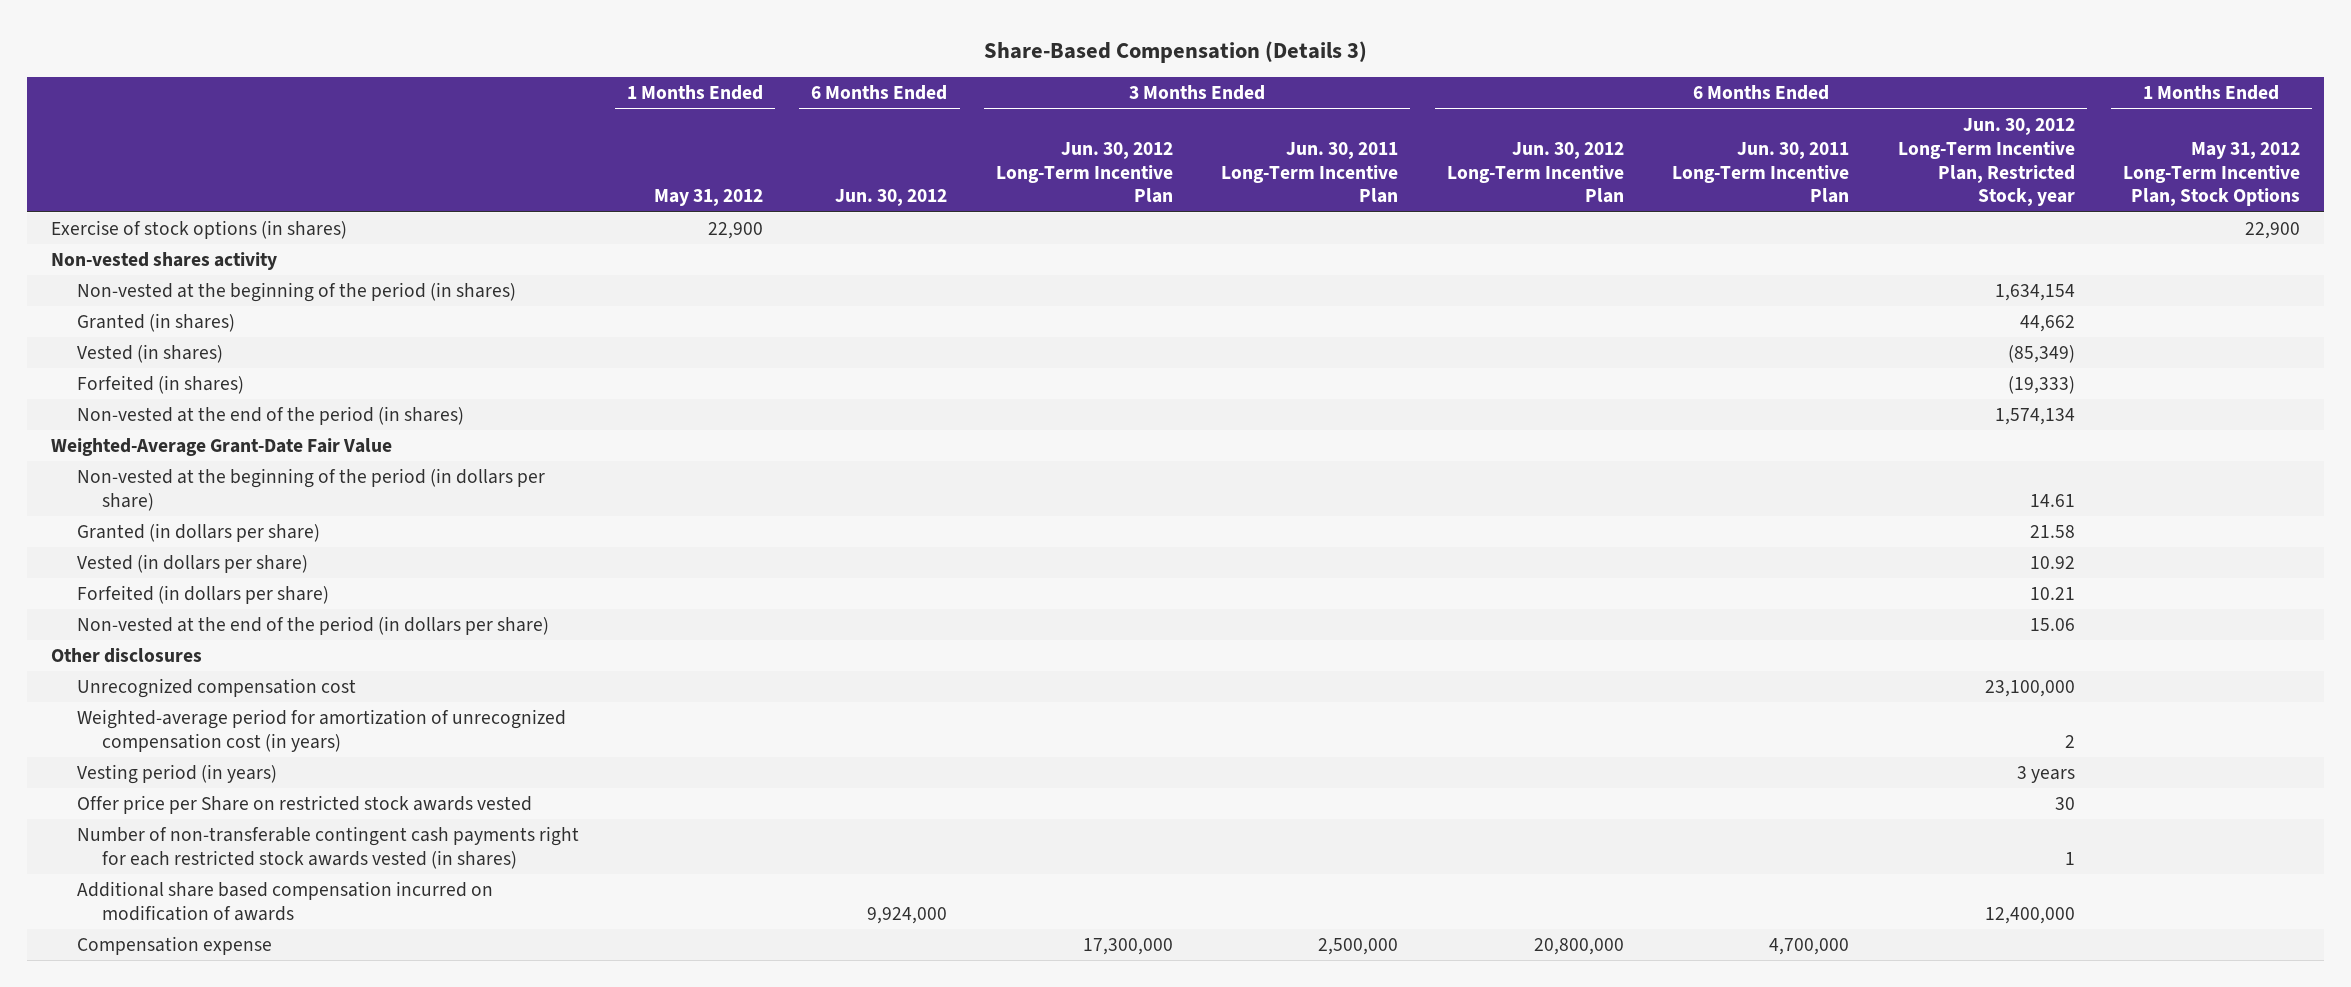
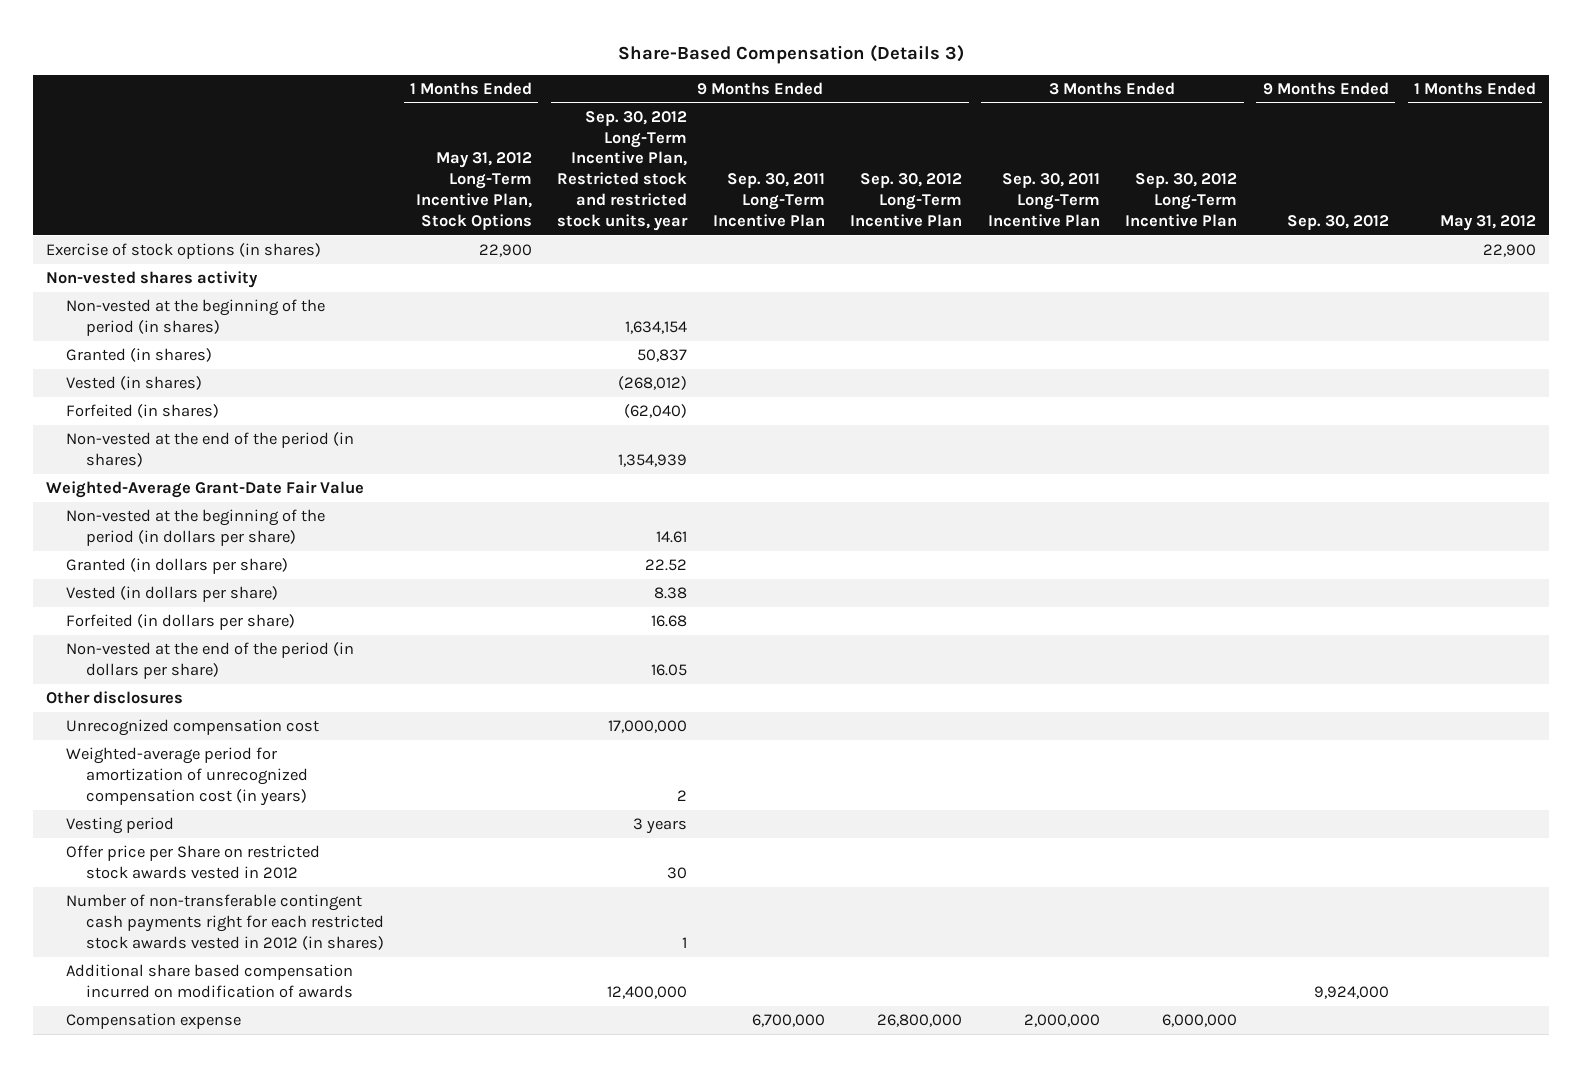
- | 1 Months Ended May 31, 2012 | 6 Months Ended Jun. 30, 2012 | 3 Months Ended Jun. 30, 2012 Long-Term Incentive Plan | 3 Months Ended Jun. 30, 2011 Long-Term Incentive Plan | 6 Months Ended Jun. 30, 2012 Long-Term Incentive Plan | 6 Months Ended Jun. 30, 2011 Long-Term Incentive Plan | 6 Months Ended Jun. 30, 2012 Long-Term Incentive Plan, Restricted Stock, year | 1 Months Ended May 31, 2012 Long-Term Incentive Plan, Stock Options
+ | 1 Months Ended May 31, 2012 Long-Term Incentive Plan, Stock Options | 9 Months Ended Sep. 30, 2012 Long-Term Incentive Plan, Restricted stock and restricted stock units, year | 9 Months Ended Sep. 30, 2011 Long-Term Incentive Plan | 9 Months Ended Sep. 30, 2012 Long-Term Incentive Plan | 3 Months Ended Sep. 30, 2011 Long-Term Incentive Plan | 3 Months Ended Sep. 30, 2012 Long-Term Incentive Plan | 9 Months Ended Sep. 30, 2012 | 1 Months Ended May 31, 2012
- Vesting period (in years) | | | | | | | 3 years |
- Offer price per Share on restricted stock awards vested | | | | | | | 30 |
- Number of non-transferable contingent cash payments right for each restricted stock awards vested (in shares) | | | | | | | 1 |
+ Vesting period | | 3 years | | | | | |
+ Offer price per Share on restricted stock awards vested in 2012 | | 30 | | | | | |
+ Number of non-transferable contingent cash payments right for each restricted stock awards vested in 2012 (in shares) | | 1 | | | | | |

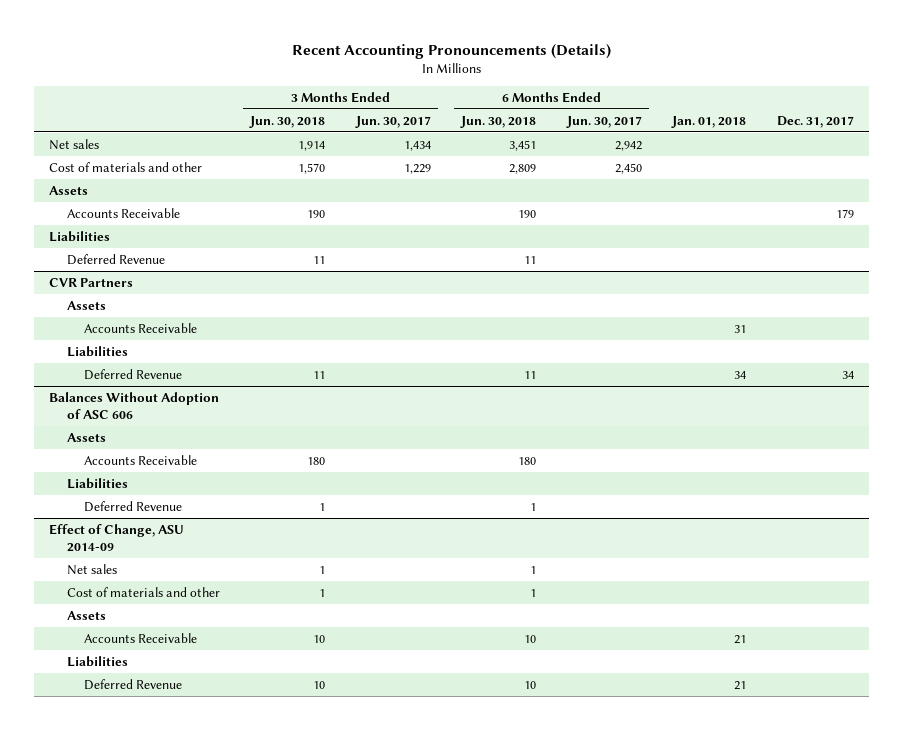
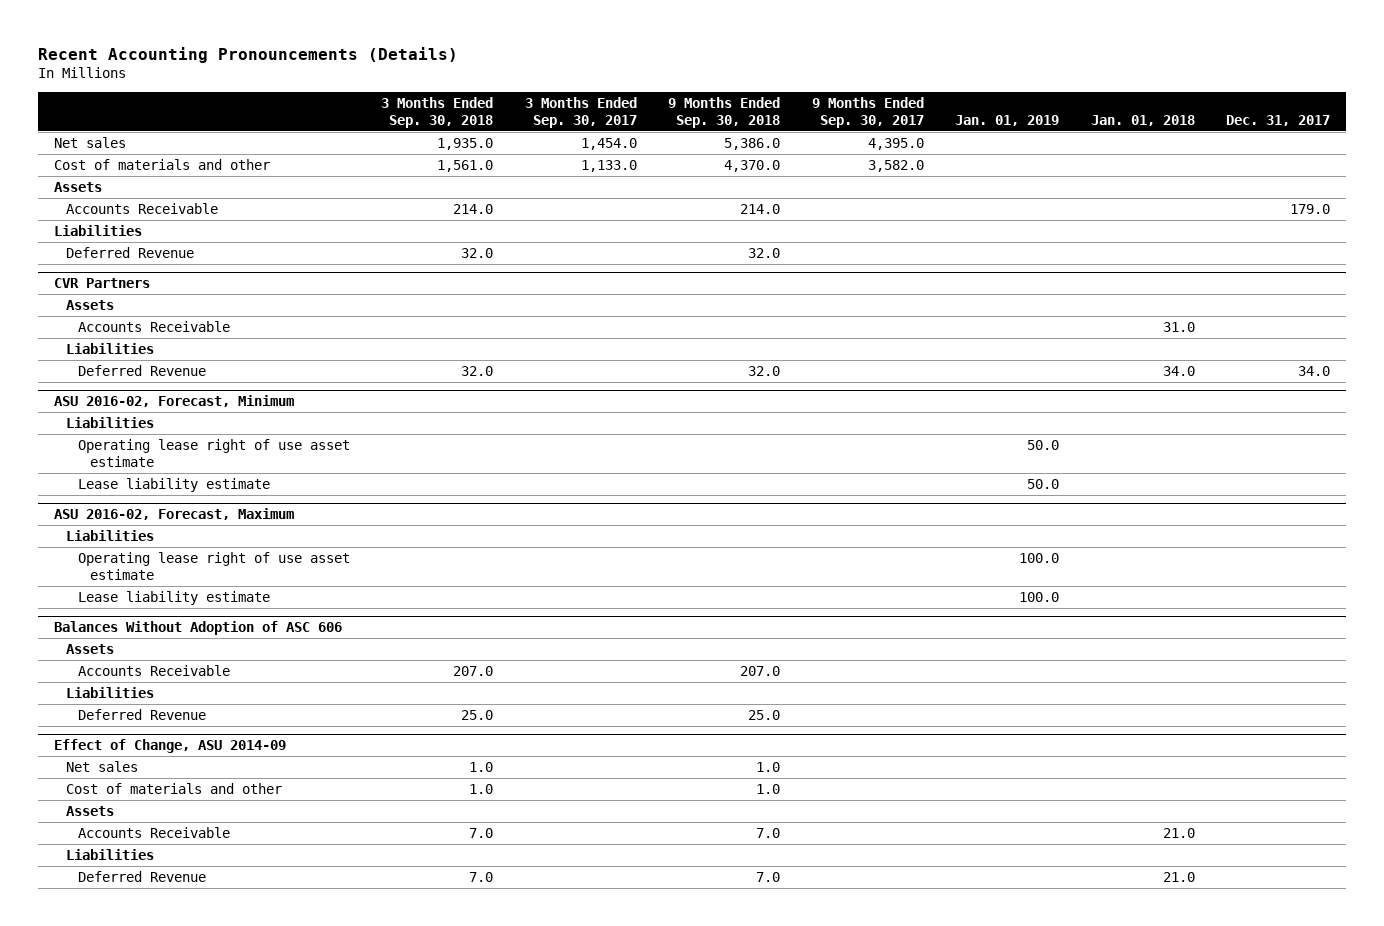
- | 3 Months Ended Jun. 30, 2018 | 3 Months Ended Jun. 30, 2017 | 6 Months Ended Jun. 30, 2018 | 6 Months Ended Jun. 30, 2017 | Jan. 01, 2018 | Dec. 31, 2017
+ | 3 Months Ended Sep. 30, 2018 | 3 Months Ended Sep. 30, 2017 | 9 Months Ended Sep. 30, 2018 | 9 Months Ended Sep. 30, 2017 | Jan. 01, 2019 | Jan. 01, 2018 | Dec. 31, 2017
- Accounts Receivable | 190 | | 190 | | | 179
+ Accounts Receivable | 214.0 | | 214.0 | | | | 179.0
@ CVR Partners
- Accounts Receivable | | | | | 31 |
+ Accounts Receivable | | | | | | 31.0 |
- Deferred Revenue | 11 | | 11 | | 34 | 34
+ Deferred Revenue | 32.0 | | 32.0 | | | 34.0 | 34.0
+ ASU 2016-02, Forecast, Minimum
+ Liabilities
+ Operating lease right of use asset estimate | | | | | 50.0 | |
+ Lease liability estimate | | | | | 50.0 | |
+ ASU 2016-02, Forecast, Maximum
+ Liabilities
+ Operating lease right of use asset estimate | | | | | 100.0 | |
+ Lease liability estimate | | | | | 100.0 | |
@ Effect of Change, ASU 2014-09
- Accounts Receivable | 10 | | 10 | | 21 |
+ Accounts Receivable | 7.0 | | 7.0 | | | 21.0 |
- Deferred Revenue | 10 | | 10 | | 21 |
+ Deferred Revenue | 7.0 | | 7.0 | | | 21.0 |

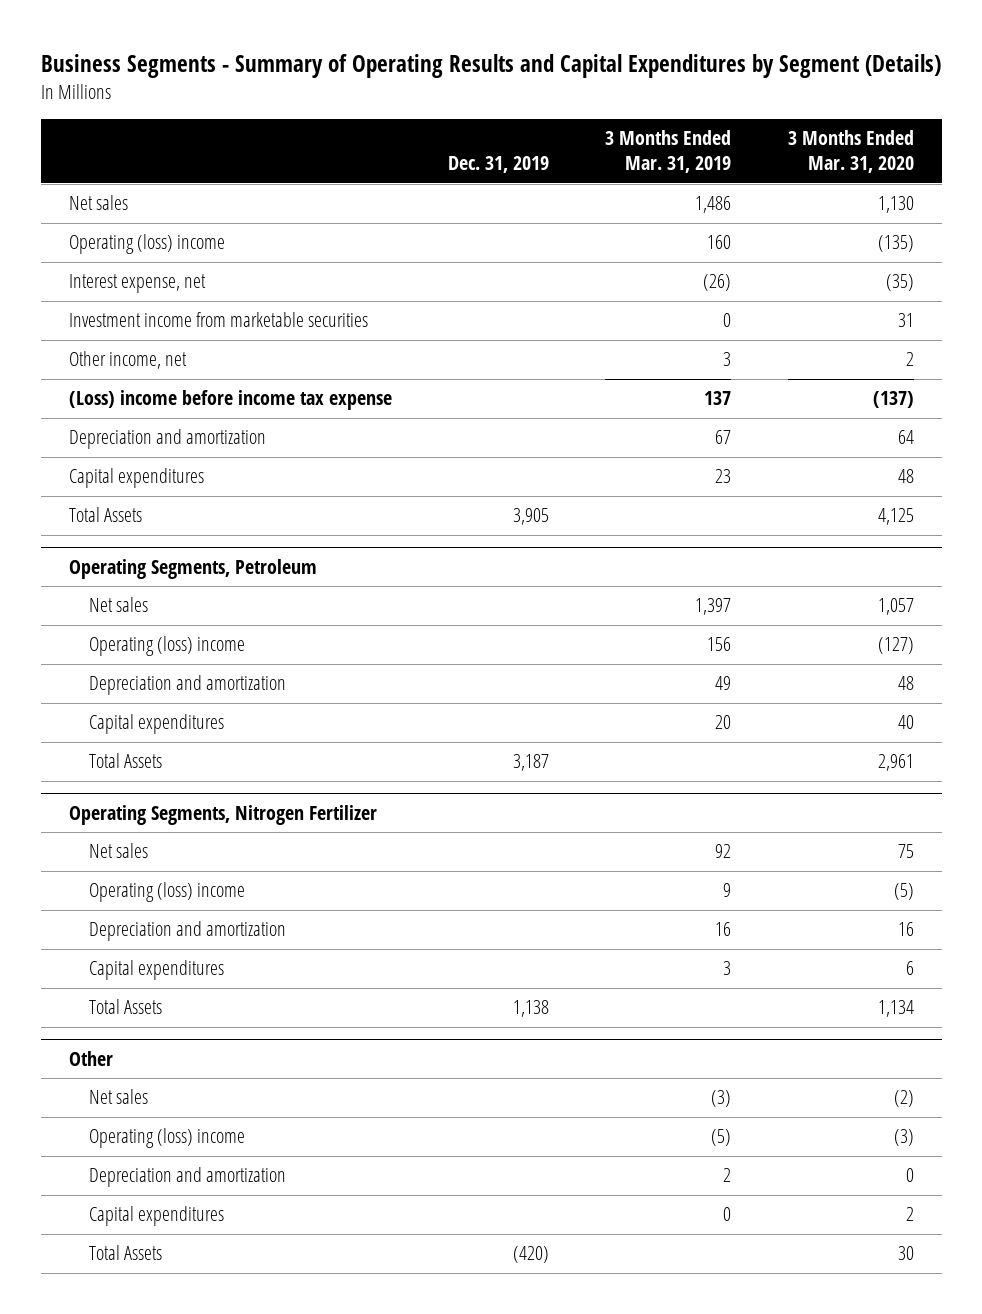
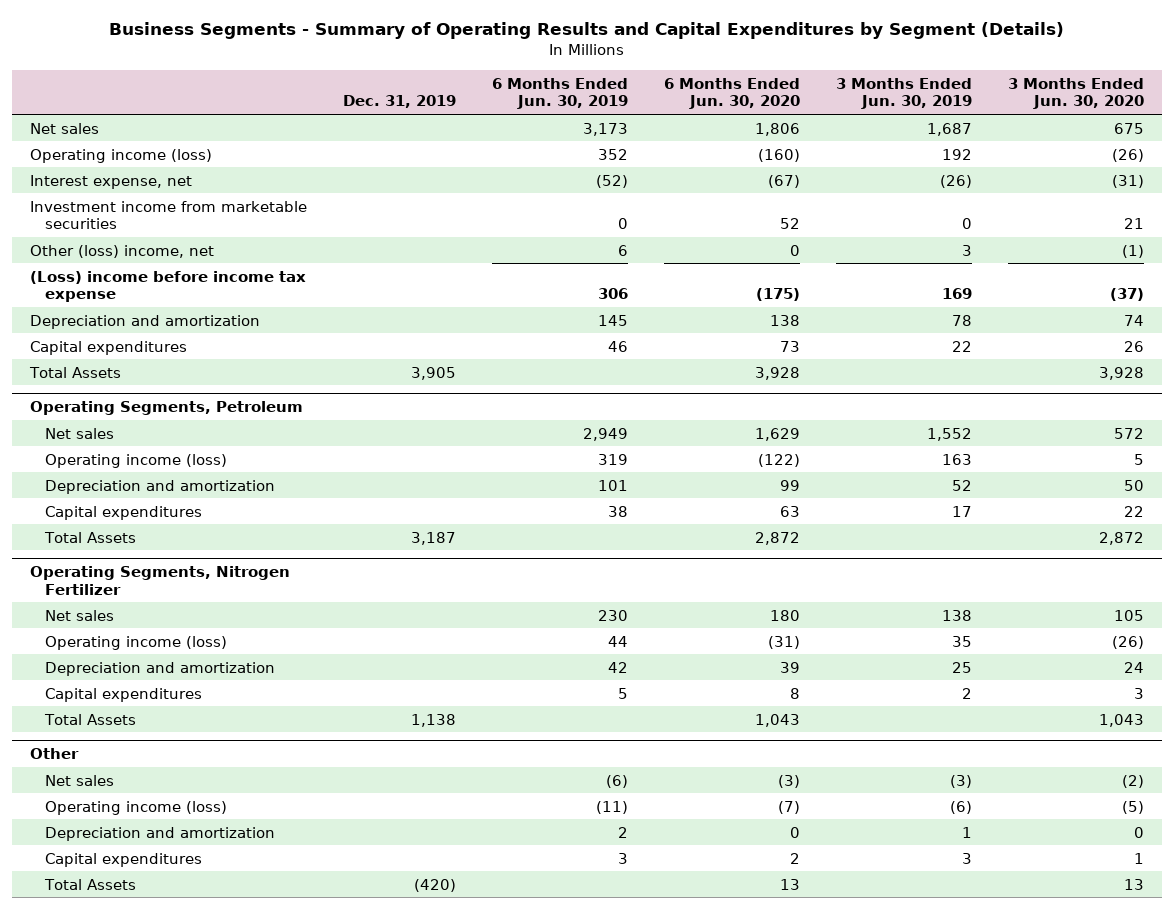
- | Dec. 31, 2019 | 3 Months Ended Mar. 31, 2019 | 3 Months Ended Mar. 31, 2020
+ | Dec. 31, 2019 | 6 Months Ended Jun. 30, 2019 | 6 Months Ended Jun. 30, 2020 | 3 Months Ended Jun. 30, 2019 | 3 Months Ended Jun. 30, 2020
- Operating (loss) income | | 160 | (135)
+ Operating income (loss) | | 352 | (160) | 192 | (26)
- Other income, net | | 3 | 2
+ Other (loss) income, net | | 6 | 0 | 3 | (1)
@ Operating Segments, Petroleum
- Operating (loss) income | | 156 | (127)
+ Operating income (loss) | | 319 | (122) | 163 | 5
@ Operating Segments, Nitrogen Fertilizer
- Operating (loss) income | | 9 | (5)
+ Operating income (loss) | | 44 | (31) | 35 | (26)
@ Other
- Operating (loss) income | | (5) | (3)
+ Operating income (loss) | | (11) | (7) | (6) | (5)

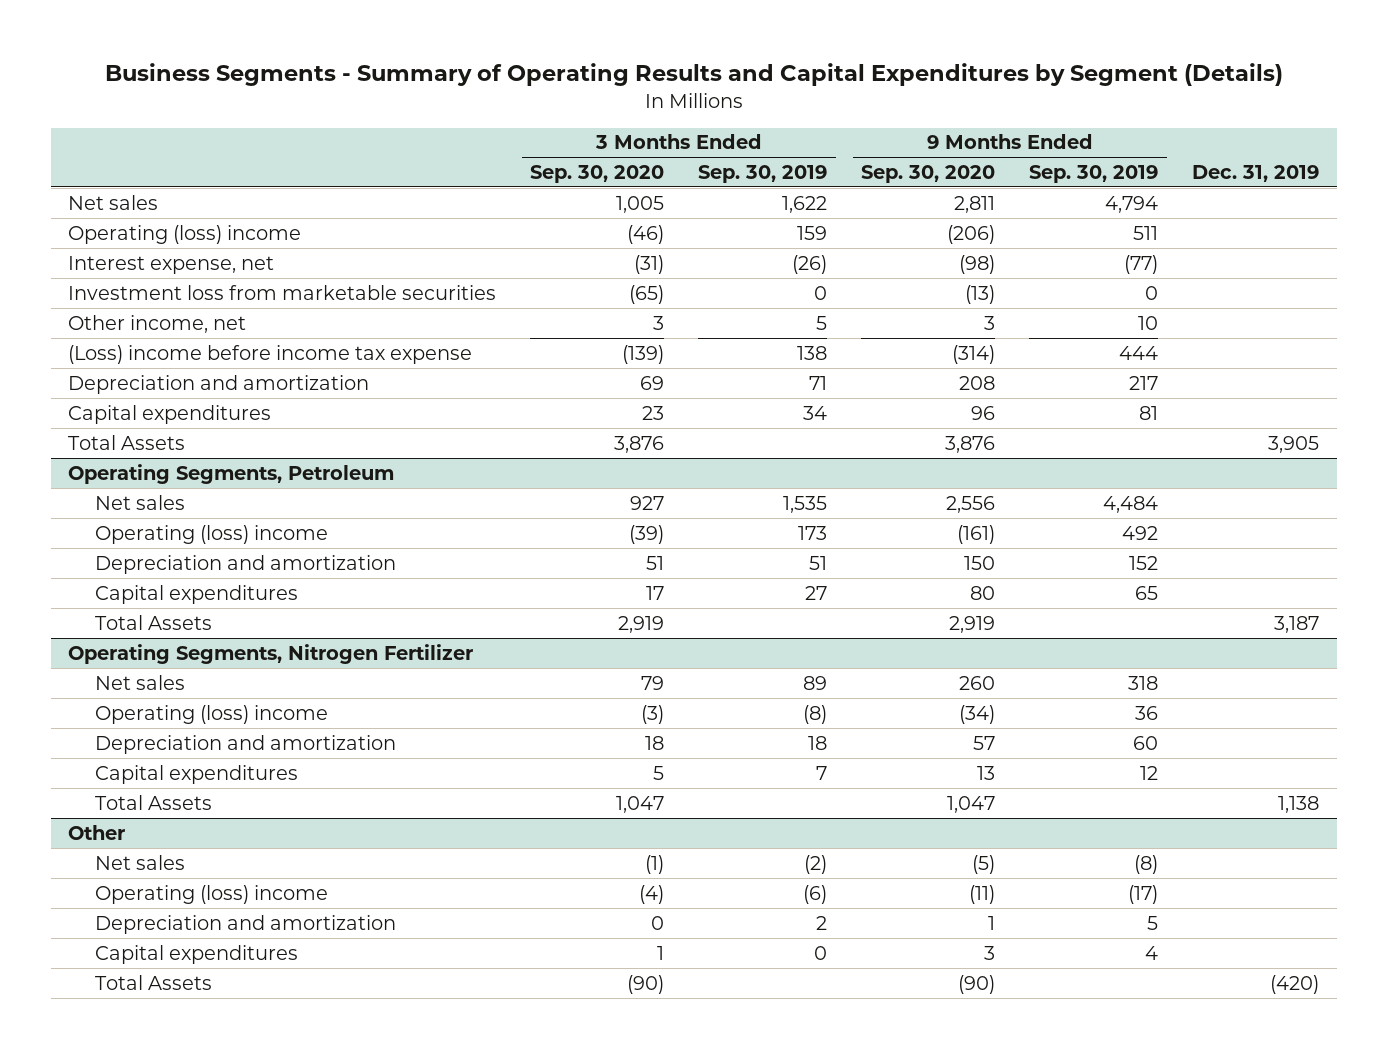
- | Dec. 31, 2019 | 6 Months Ended Jun. 30, 2019 | 6 Months Ended Jun. 30, 2020 | 3 Months Ended Jun. 30, 2019 | 3 Months Ended Jun. 30, 2020
+ | 3 Months Ended Sep. 30, 2020 | 3 Months Ended Sep. 30, 2019 | 9 Months Ended Sep. 30, 2020 | 9 Months Ended Sep. 30, 2019 | Dec. 31, 2019
- Operating income (loss) | | 352 | (160) | 192 | (26)
+ Operating (loss) income | (46) | 159 | (206) | 511 |
- Investment income from marketable securities | | 0 | 52 | 0 | 21
- Other (loss) income, net | | 6 | 0 | 3 | (1)
+ Investment loss from marketable securities | (65) | 0 | (13) | 0 |
+ Other income, net | 3 | 5 | 3 | 10 |
@ Operating Segments, Petroleum
- Operating income (loss) | | 319 | (122) | 163 | 5
+ Operating (loss) income | (39) | 173 | (161) | 492 |
@ Operating Segments, Nitrogen Fertilizer
- Operating income (loss) | | 44 | (31) | 35 | (26)
+ Operating (loss) income | (3) | (8) | (34) | 36 |
@ Other
- Operating income (loss) | | (11) | (7) | (6) | (5)
+ Operating (loss) income | (4) | (6) | (11) | (17) |

